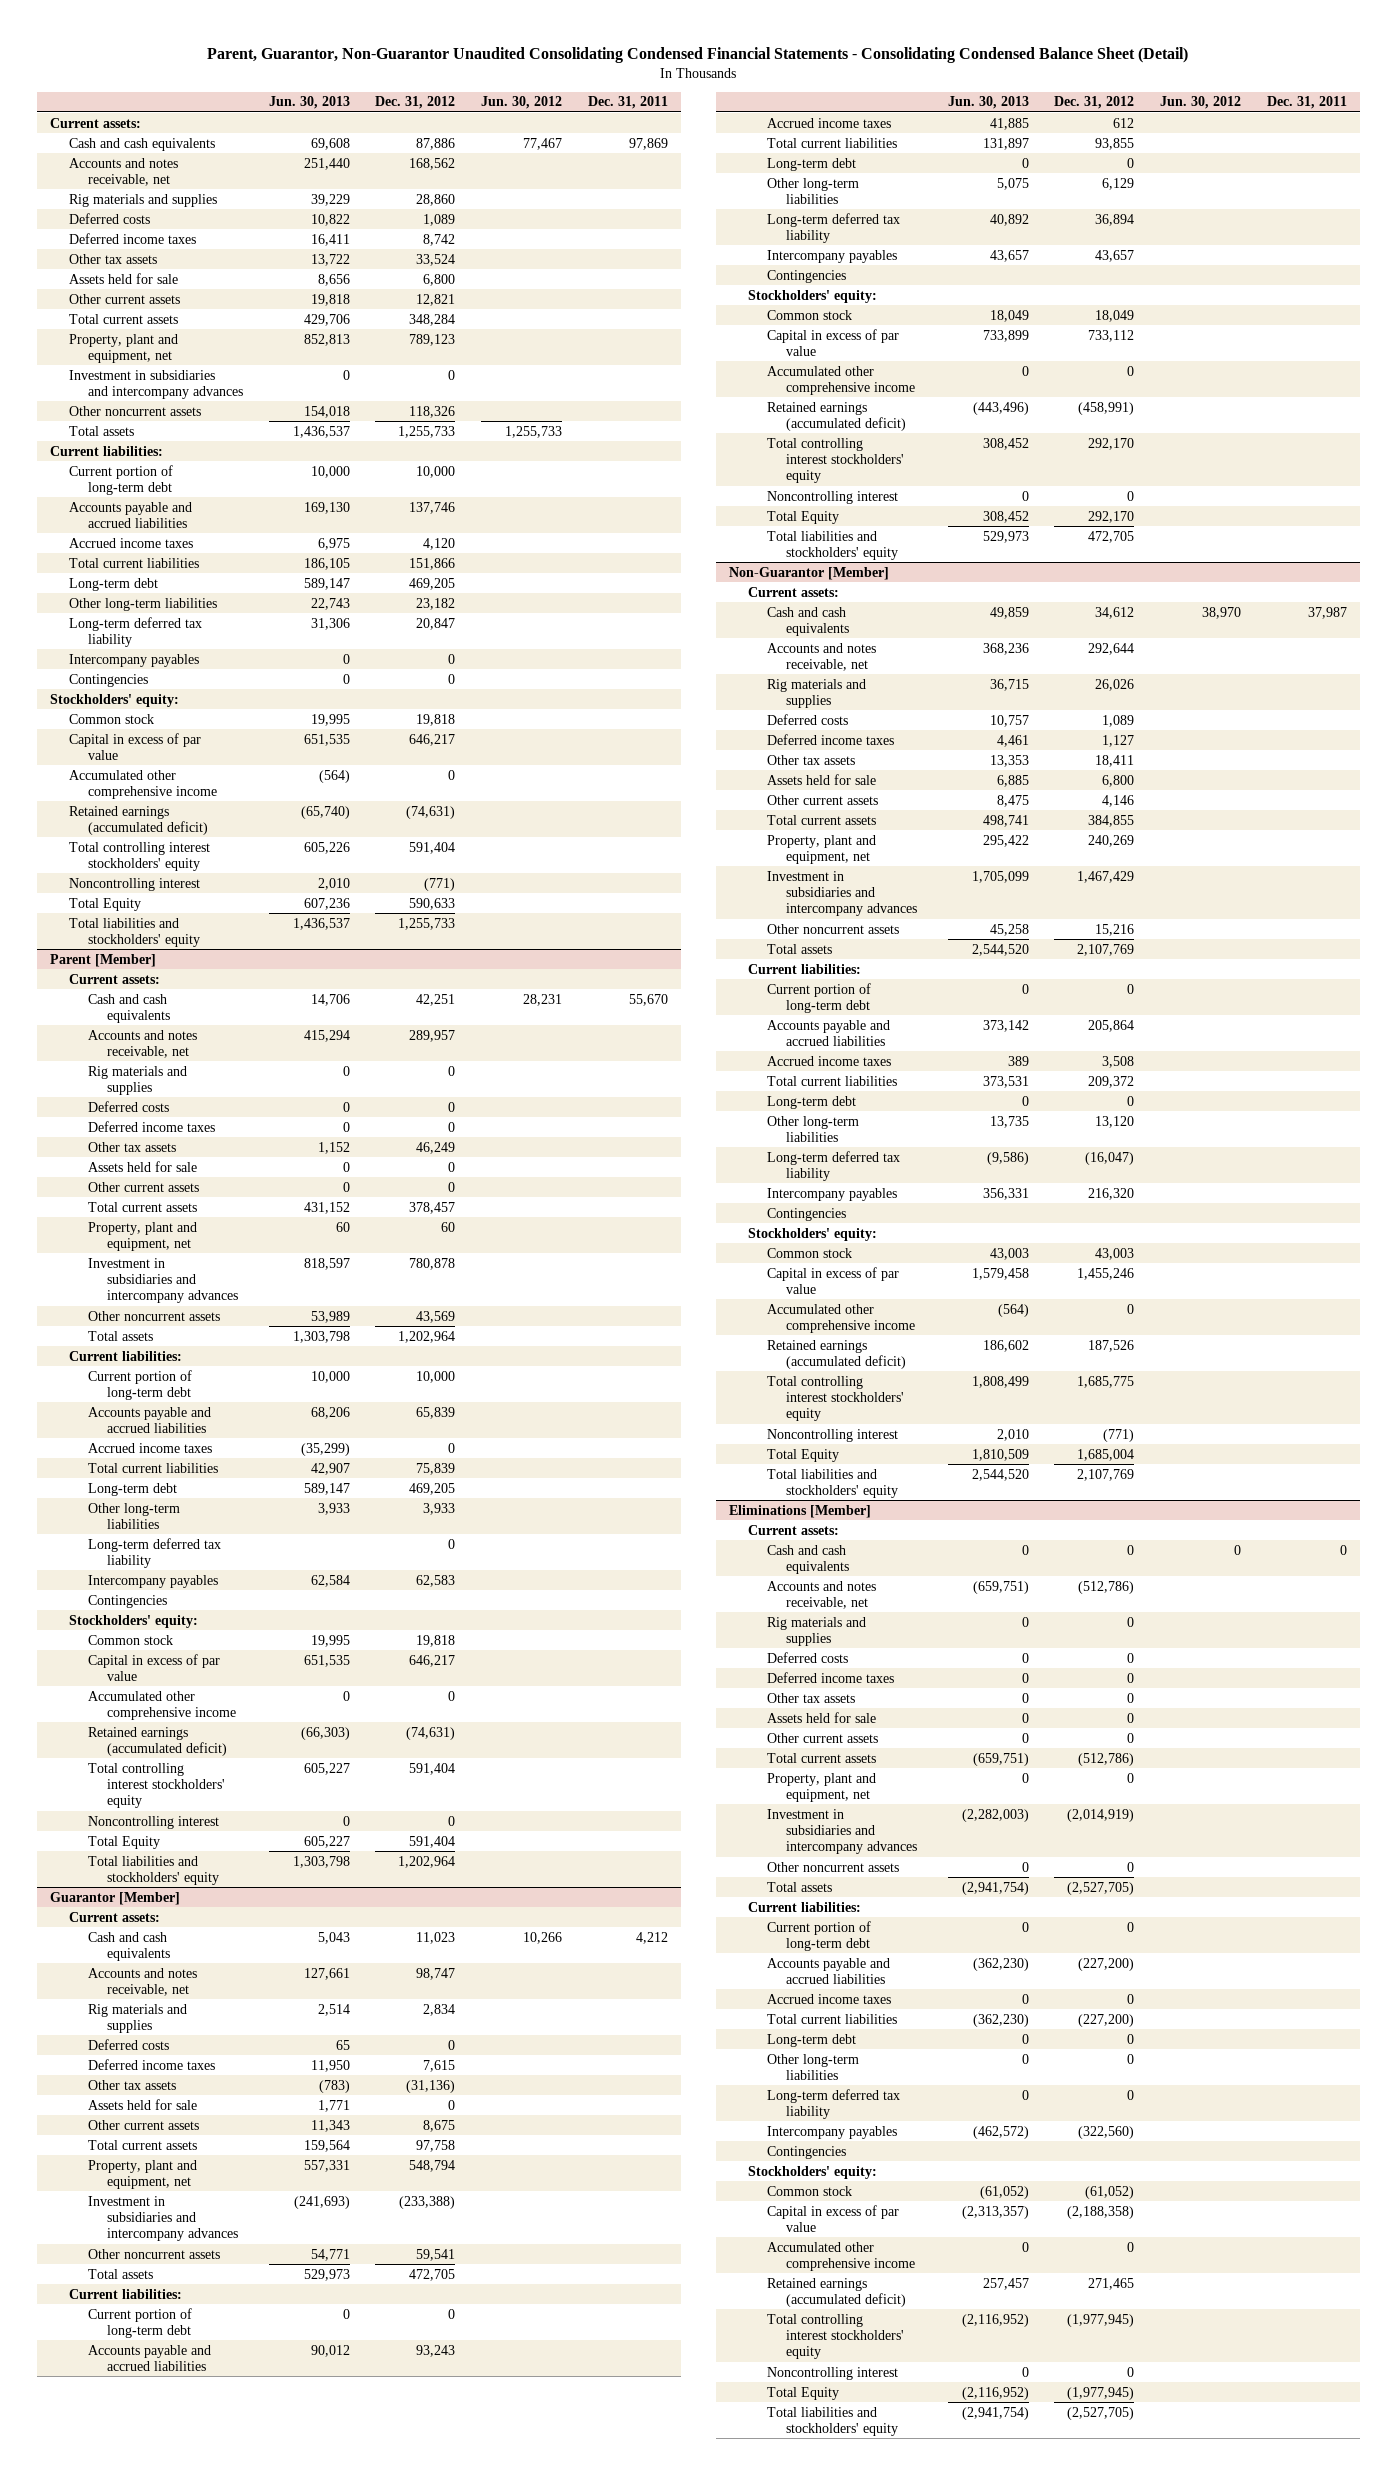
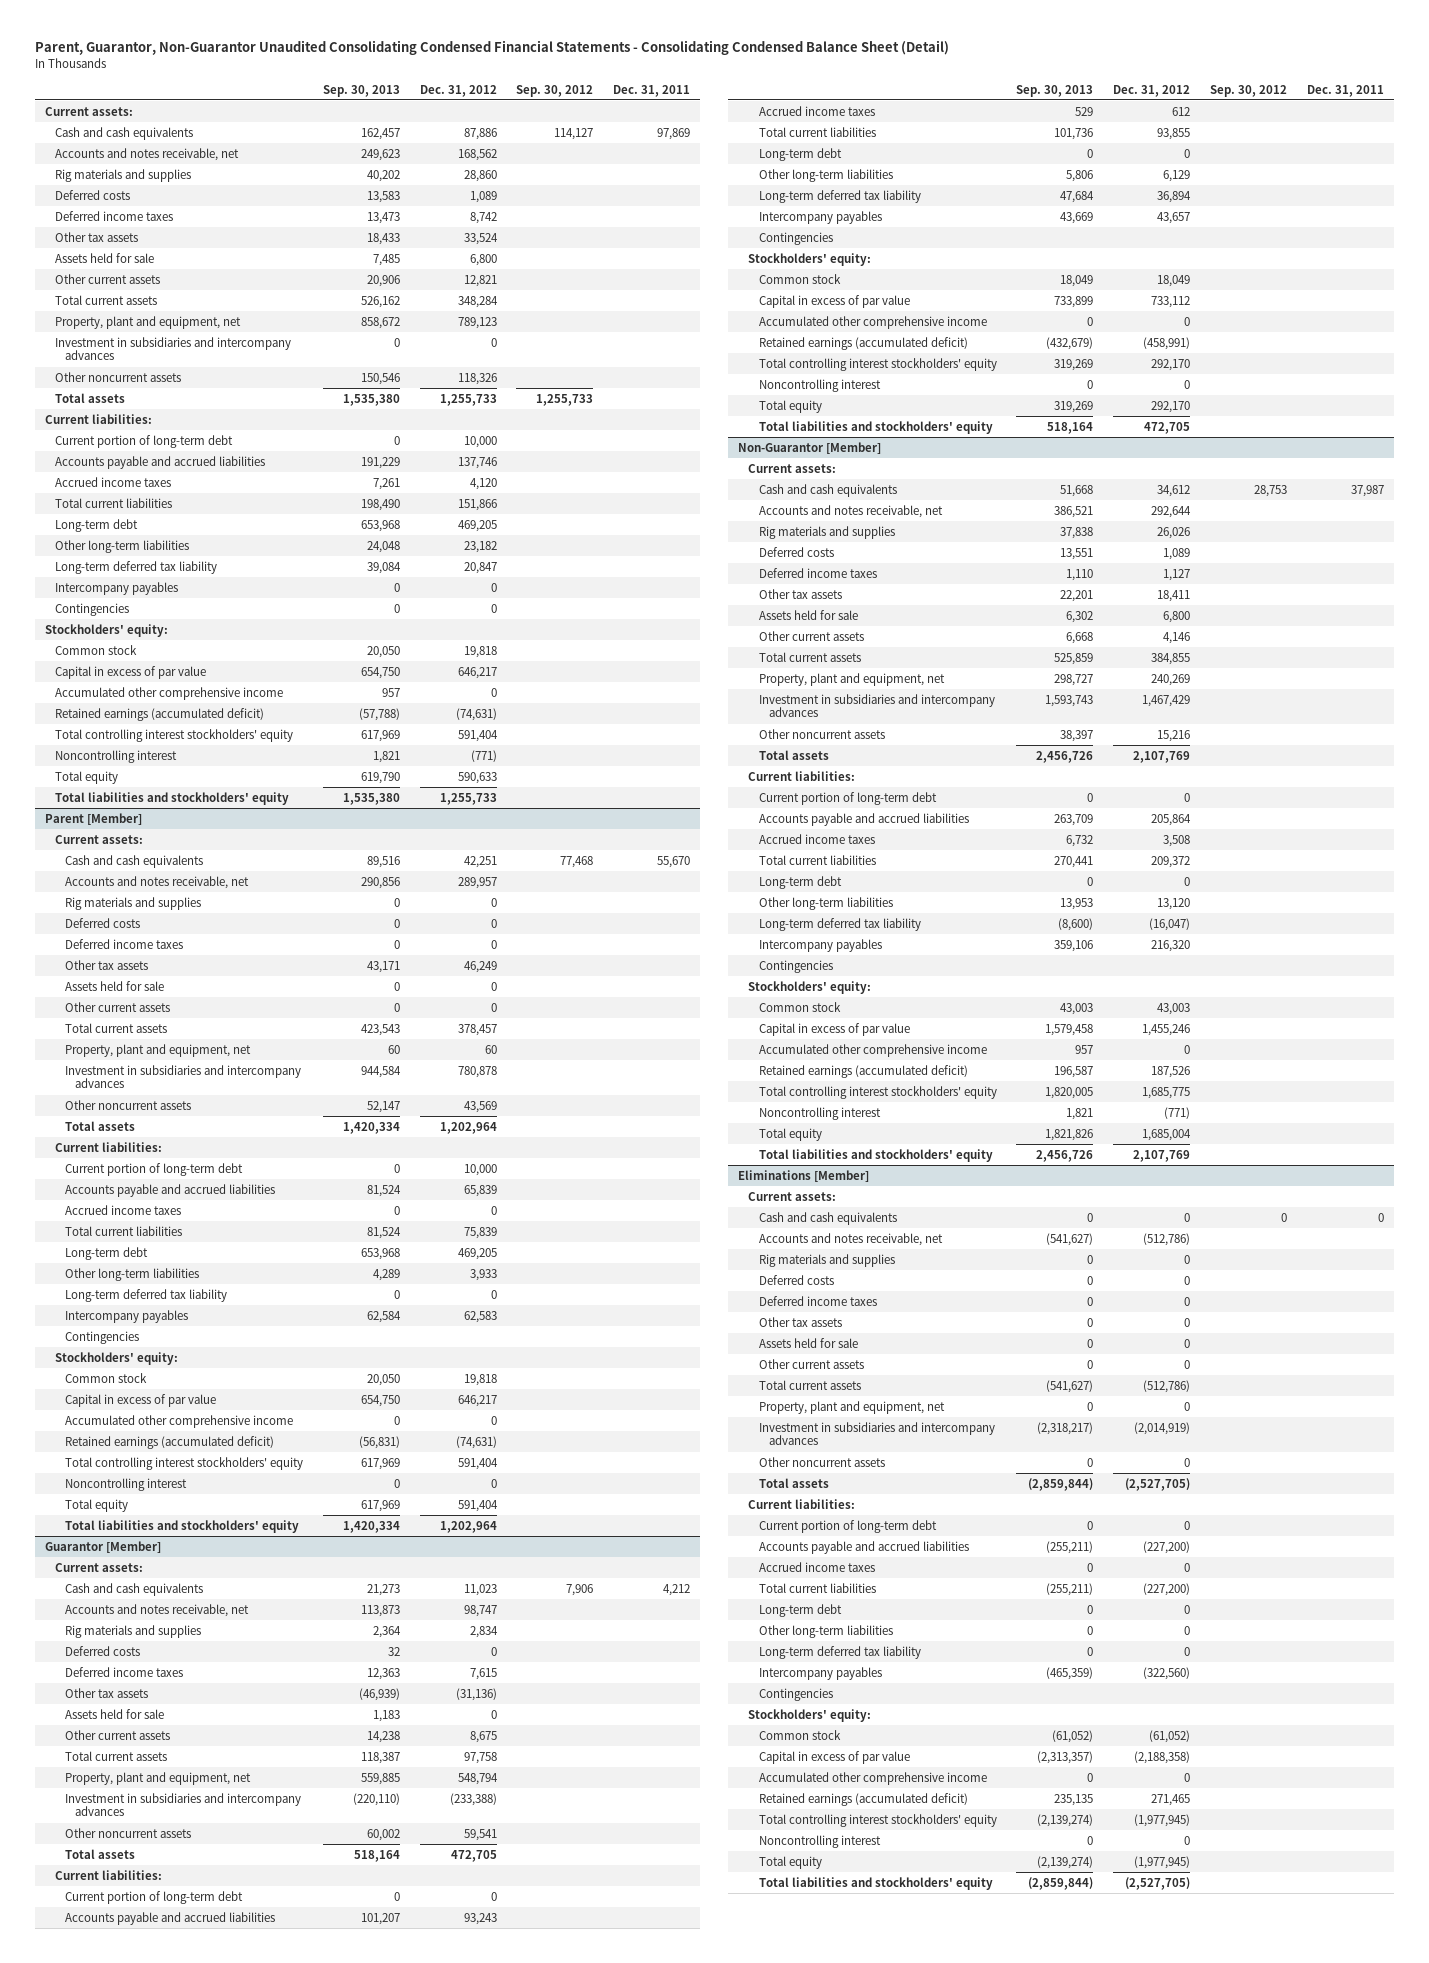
- | Jun. 30, 2013 | Dec. 31, 2012 | Jun. 30, 2012 | Dec. 31, 2011
+ | Sep. 30, 2013 | Dec. 31, 2012 | Sep. 30, 2012 | Dec. 31, 2011
- Total Equity | 607,236 | 590,633 | |
+ Total equity | 619,790 | 590,633 | |
@ Parent [Member]
- Total Equity | 605,227 | 591,404 | |
+ Total equity | 617,969 | 591,404 | |
@ Guarantor [Member]
- Total Equity | 308,452 | 292,170 | |
+ Total equity | 319,269 | 292,170 | |
@ Non-Guarantor [Member]
- Total Equity | 1,810,509 | 1,685,004 | |
+ Total equity | 1,821,826 | 1,685,004 | |
@ Eliminations [Member]
- Total Equity | (2,116,952) | (1,977,945) | |
+ Total equity | (2,139,274) | (1,977,945) | |

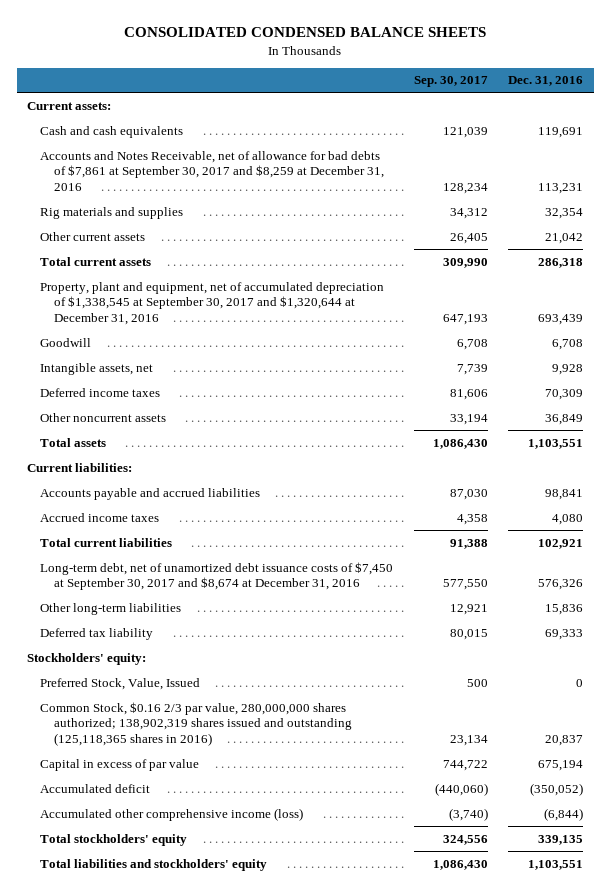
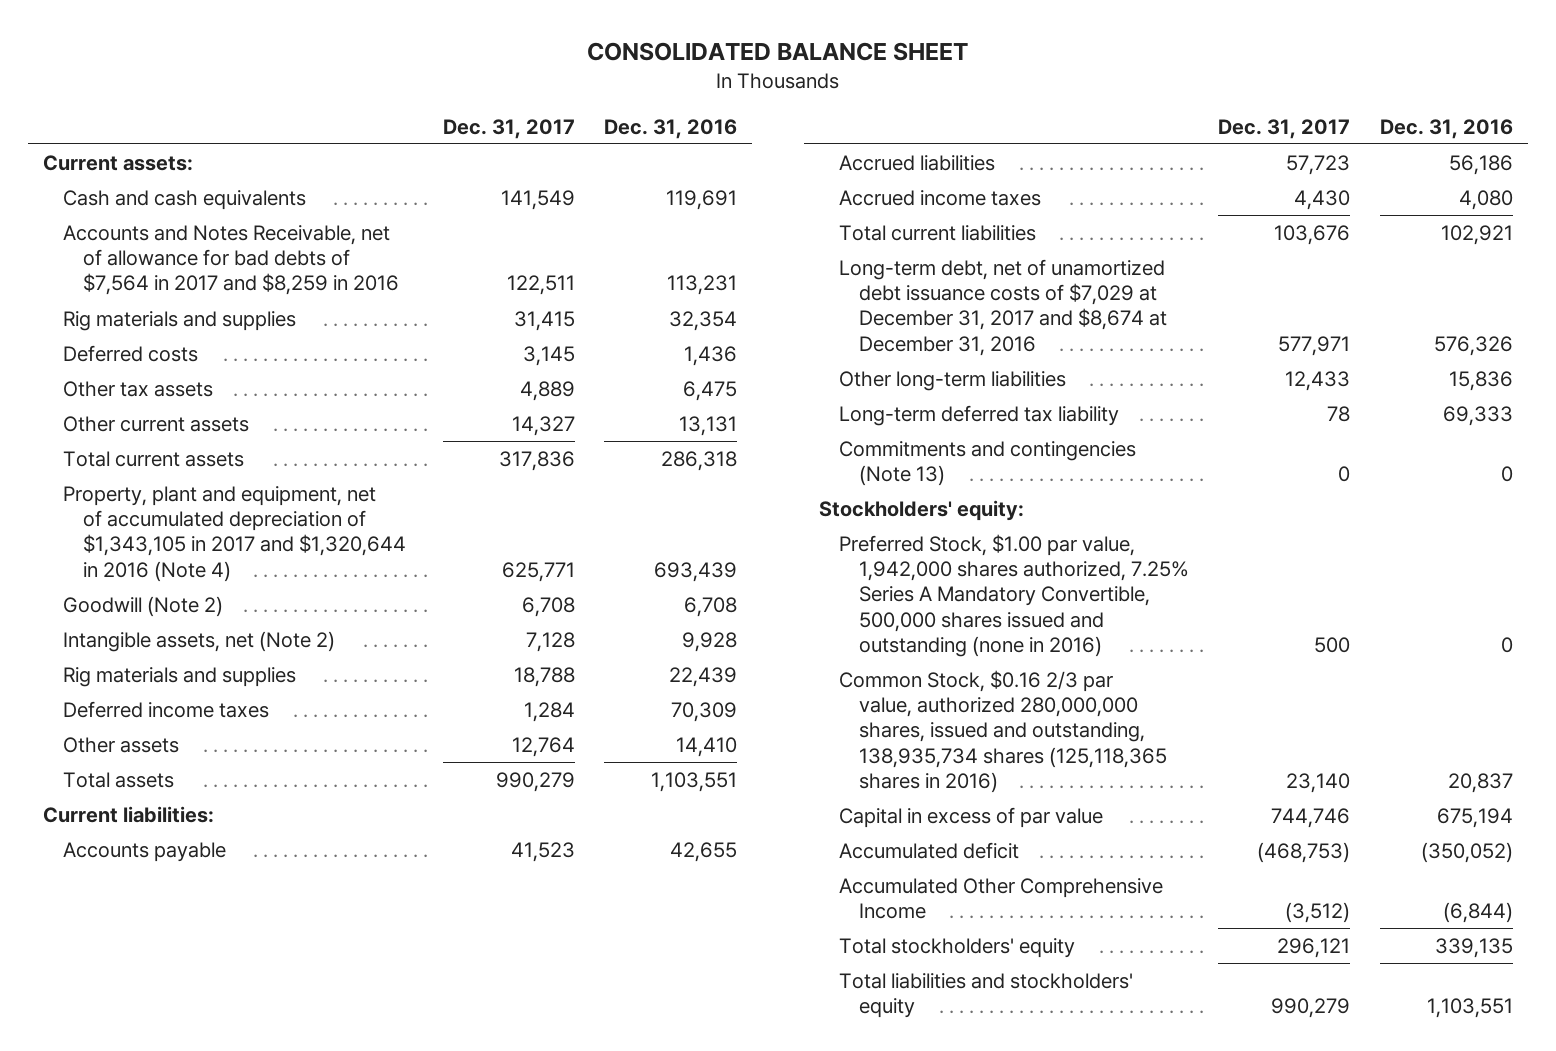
- CONSOLIDATED CONDENSED BALANCE SHEETS
+ CONSOLIDATED BALANCE SHEET
- | Sep. 30, 2017 | Dec. 31, 2016
+ | Dec. 31, 2017 | Dec. 31, 2016
- Accounts and Notes Receivable, net of allowance for bad debts of $7,861 at September 30, 2017 and $8,259 at December 31, 2016 | 128,234 | 113,231
+ Accounts and Notes Receivable, net of allowance for bad debts of $7,564 in 2017 and $8,259 in 2016 | 122,511 | 113,231
- Other current assets | 26,405 | 21,042
+ Deferred costs | 3,145 | 1,436
+ Other tax assets | 4,889 | 6,475
+ Other current assets | 14,327 | 13,131
- Property, plant and equipment, net of accumulated depreciation of $1,338,545 at September 30, 2017 and $1,320,644 at December 31, 2016 | 647,193 | 693,439
- Goodwill | 6,708 | 6,708
- Intangible assets, net | 7,739 | 9,928
+ Property, plant and equipment, net of accumulated depreciation of $1,343,105 in 2017 and $1,320,644 in 2016 (Note 4) | 625,771 | 693,439
+ Goodwill (Note 2) | 6,708 | 6,708
+ Intangible assets, net (Note 2) | 7,128 | 9,928
+ Rig materials and supplies | 18,788 | 22,439
- Other noncurrent assets | 33,194 | 36,849
+ Other assets | 12,764 | 14,410
- Accounts payable and accrued liabilities | 87,030 | 98,841
+ Accounts payable | 41,523 | 42,655
+ Accrued liabilities | 57,723 | 56,186
- Long-term debt, net of unamortized debt issuance costs of $7,450 at September 30, 2017 and $8,674 at December 31, 2016 | 577,550 | 576,326
+ Long-term debt, net of unamortized debt issuance costs of $7,029 at December 31, 2017 and $8,674 at December 31, 2016 | 577,971 | 576,326
- Deferred tax liability | 80,015 | 69,333
+ Long-term deferred tax liability | 78 | 69,333
+ Commitments and contingencies (Note 13) | 0 | 0
- Preferred Stock, Value, Issued | 500 | 0
- Common Stock, $0.16 2/3 par value, 280,000,000 shares authorized; 138,902,319 shares issued and outstanding (125,118,365 shares in 2016) | 23,134 | 20,837
+ Preferred Stock, $1.00 par value, 1,942,000 shares authorized, 7.25% Series A Mandatory Convertible, 500,000 shares issued and outstanding (none in 2016) | 500 | 0
+ Common Stock, $0.16 2/3 par value, authorized 280,000,000 shares, issued and outstanding, 138,935,734 shares (125,118,365 shares in 2016) | 23,140 | 20,837
- Accumulated other comprehensive income (loss) | (3,740) | (6,844)
+ Accumulated Other Comprehensive Income | (3,512) | (6,844)

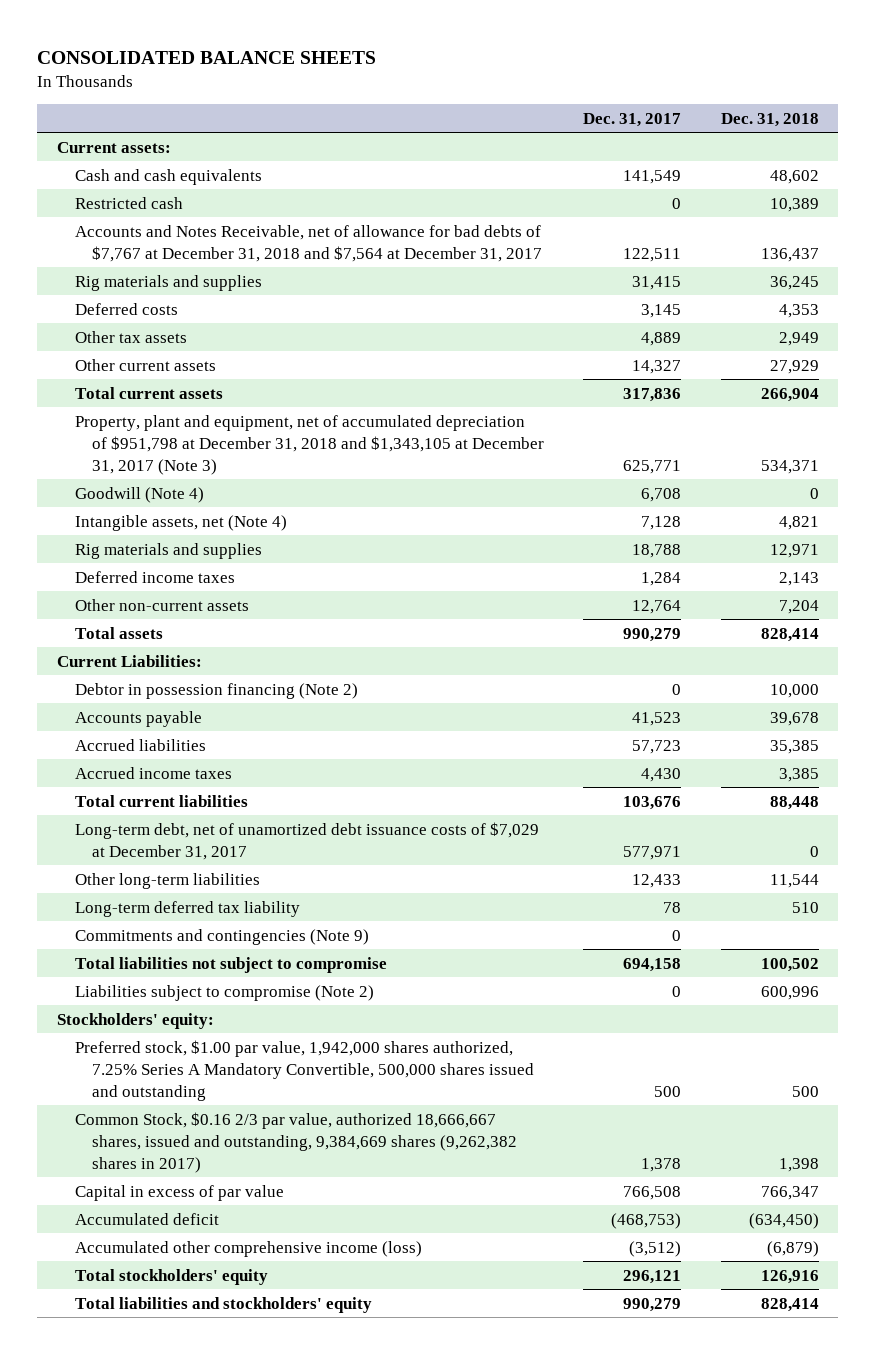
- CONSOLIDATED BALANCE SHEET
+ CONSOLIDATED BALANCE SHEETS
- | Dec. 31, 2017 | Dec. 31, 2016
+ | Dec. 31, 2017 | Dec. 31, 2018
- Accounts and Notes Receivable, net of allowance for bad debts of $7,564 in 2017 and $8,259 in 2016 | 122,511 | 113,231
+ Restricted cash | 0 | 10,389
+ Accounts and Notes Receivable, net of allowance for bad debts of $7,767 at December 31, 2018 and $7,564 at December 31, 2017 | 122,511 | 136,437
- Property, plant and equipment, net of accumulated depreciation of $1,343,105 in 2017 and $1,320,644 in 2016 (Note 4) | 625,771 | 693,439
- Goodwill (Note 2) | 6,708 | 6,708
- Intangible assets, net (Note 2) | 7,128 | 9,928
+ Property, plant and equipment, net of accumulated depreciation of $951,798 at December 31, 2018 and $1,343,105 at December 31, 2017 (Note 3) | 625,771 | 534,371
+ Goodwill (Note 4) | 6,708 | 0
+ Intangible assets, net (Note 4) | 7,128 | 4,821
- Other assets | 12,764 | 14,410
+ Other non-current assets | 12,764 | 7,204
- Current liabilities:
+ Current Liabilities:
+ Debtor in possession financing (Note 2) | 0 | 10,000
- Long-term debt, net of unamortized debt issuance costs of $7,029 at December 31, 2017 and $8,674 at December 31, 2016 | 577,971 | 576,326
+ Long-term debt, net of unamortized debt issuance costs of $7,029 at December 31, 2017 | 577,971 | 0
- Commitments and contingencies (Note 13) | 0 | 0
+ Commitments and contingencies (Note 9) | 0 |
+ Total liabilities not subject to compromise | 694,158 | 100,502
+ Liabilities subject to compromise (Note 2) | 0 | 600,996
- Preferred Stock, $1.00 par value, 1,942,000 shares authorized, 7.25% Series A Mandatory Convertible, 500,000 shares issued and outstanding (none in 2016) | 500 | 0
- Common Stock, $0.16 2/3 par value, authorized 280,000,000 shares, issued and outstanding, 138,935,734 shares (125,118,365 shares in 2016) | 23,140 | 20,837
- Capital in excess of par value | 744,746 | 675,194
+ Preferred stock, $1.00 par value, 1,942,000 shares authorized, 7.25% Series A Mandatory Convertible, 500,000 shares issued and outstanding | 500 | 500
+ Common Stock, $0.16 2/3 par value, authorized 18,666,667 shares, issued and outstanding, 9,384,669 shares (9,262,382 shares in 2017) | 1,378 | 1,398
+ Capital in excess of par value | 766,508 | 766,347
- Accumulated Other Comprehensive Income | (3,512) | (6,844)
+ Accumulated other comprehensive income (loss) | (3,512) | (6,879)

